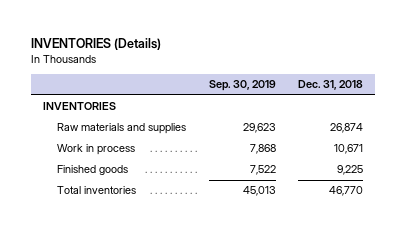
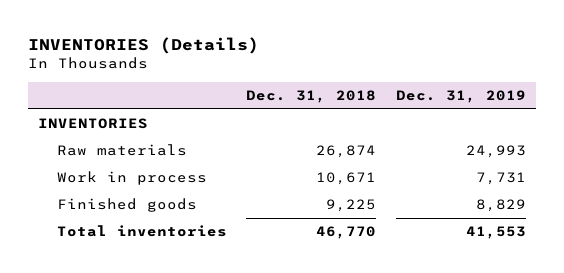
- | Sep. 30, 2019 | Dec. 31, 2018
+ | Dec. 31, 2018 | Dec. 31, 2019
- Raw materials and supplies | 29,623 | 26,874
+ Raw materials | 26,874 | 24,993

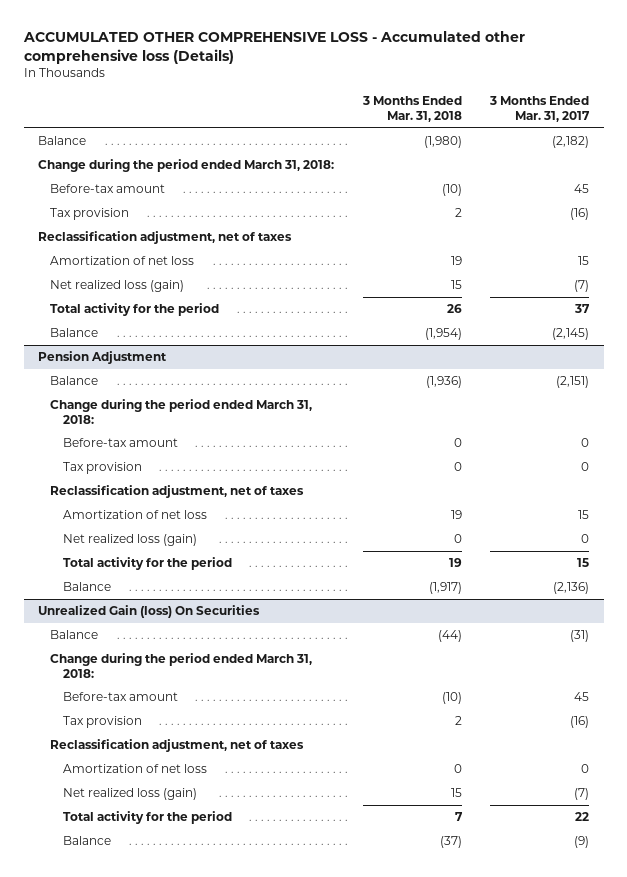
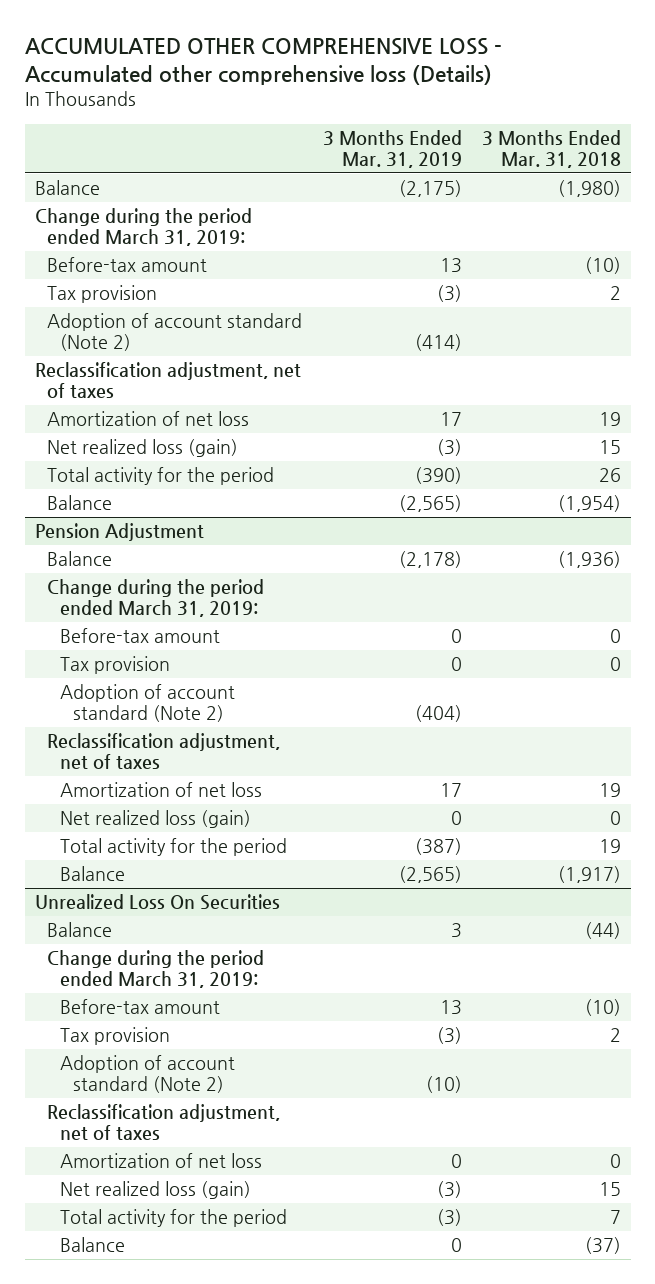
- | 3 Months Ended Mar. 31, 2018 | 3 Months Ended Mar. 31, 2017
+ | 3 Months Ended Mar. 31, 2019 | 3 Months Ended Mar. 31, 2018
- Change during the period ended March 31, 2018:
+ Change during the period ended March 31, 2019:
+ Adoption of account standard (Note 2) | (414) |
@ Pension Adjustment
- Change during the period ended March 31, 2018:
+ Change during the period ended March 31, 2019:
+ Adoption of account standard (Note 2) | (404) |
- Unrealized Gain (loss) On Securities
+ Unrealized Loss On Securities
- Change during the period ended March 31, 2018:
+ Change during the period ended March 31, 2019:
+ Adoption of account standard (Note 2) | (10) |

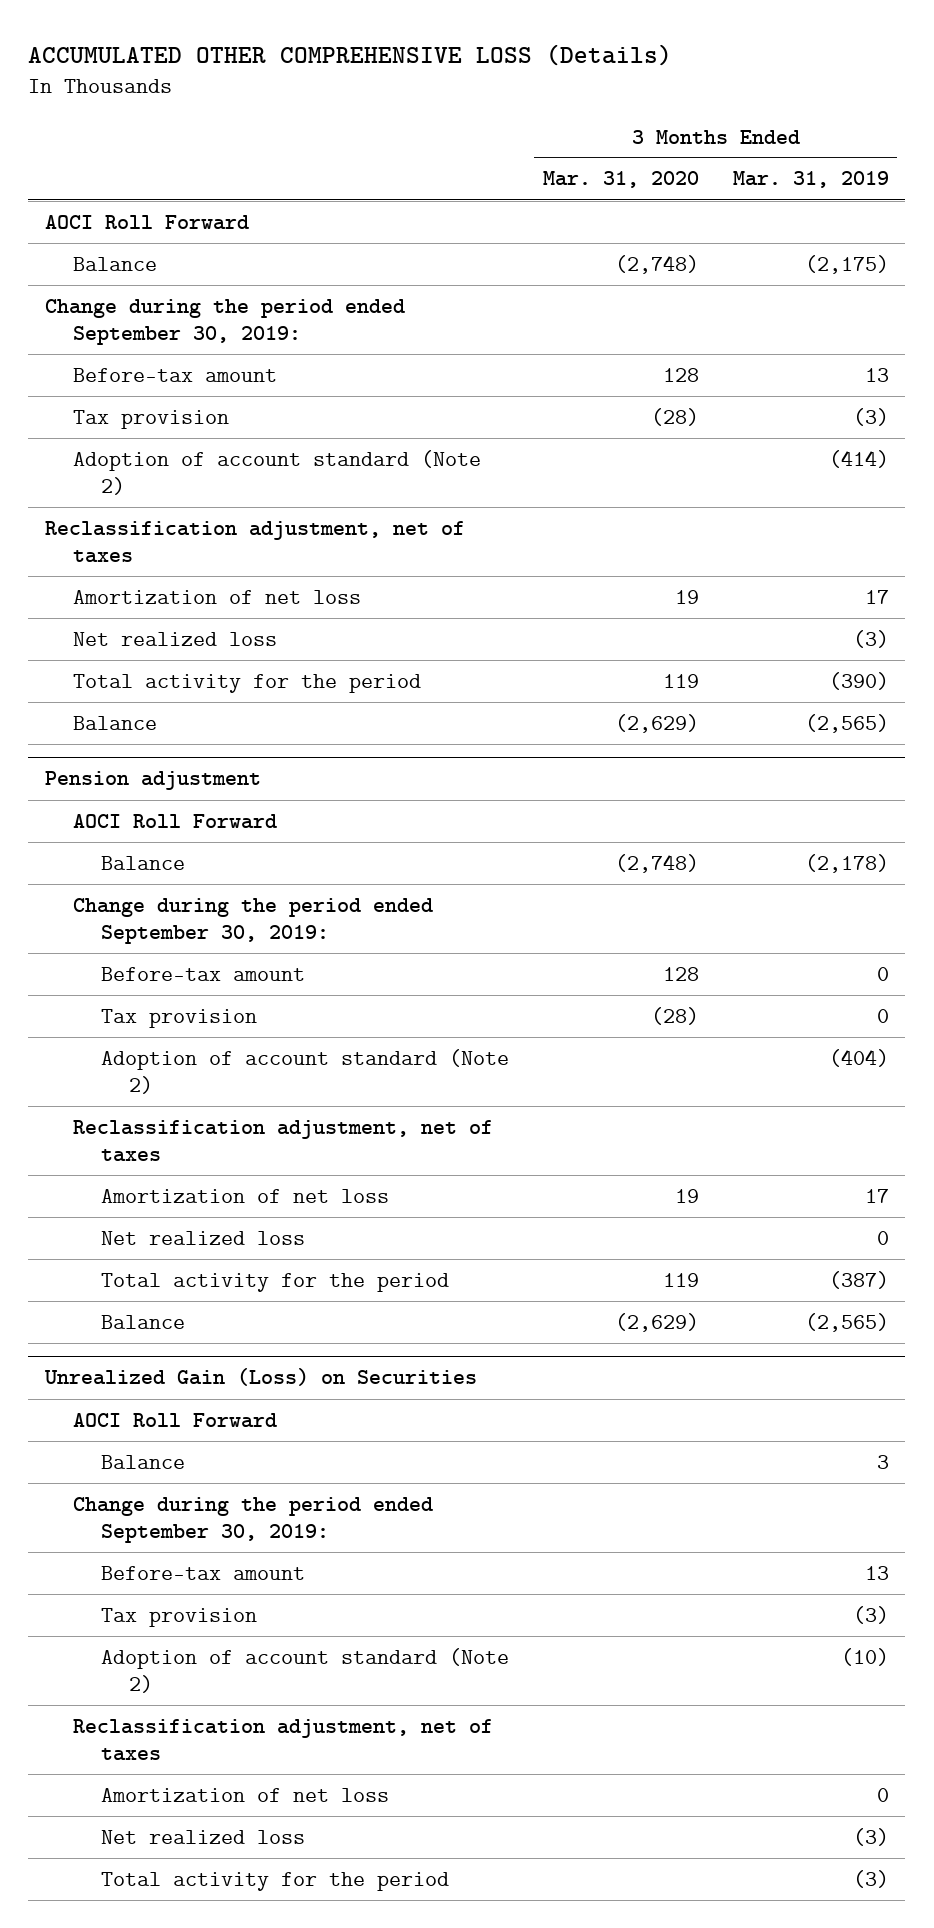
- ACCUMULATED OTHER COMPREHENSIVE LOSS - Accumulated other comprehensive loss (Details)
+ ACCUMULATED OTHER COMPREHENSIVE LOSS (Details)
- | 3 Months Ended Mar. 31, 2019 | 3 Months Ended Mar. 31, 2018
+ | 3 Months Ended Mar. 31, 2020 | 3 Months Ended Mar. 31, 2019
+ AOCI Roll Forward
- Change during the period ended March 31, 2019:
+ Change during the period ended September 30, 2019:
- Net realized loss (gain) | (3) | 15
+ Net realized loss | | (3)
- Pension Adjustment
+ Pension adjustment
+ AOCI Roll Forward
- Change during the period ended March 31, 2019:
+ Change during the period ended September 30, 2019:
- Net realized loss (gain) | 0 | 0
+ Net realized loss | | 0
- Unrealized Loss On Securities
+ Unrealized Gain (Loss) on Securities
+ AOCI Roll Forward
- Change during the period ended March 31, 2019:
+ Change during the period ended September 30, 2019:
- Net realized loss (gain) | (3) | 15
+ Net realized loss | | (3)
- Balance | 0 | (37)

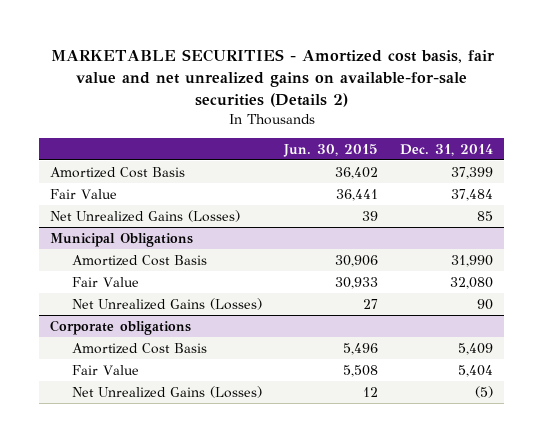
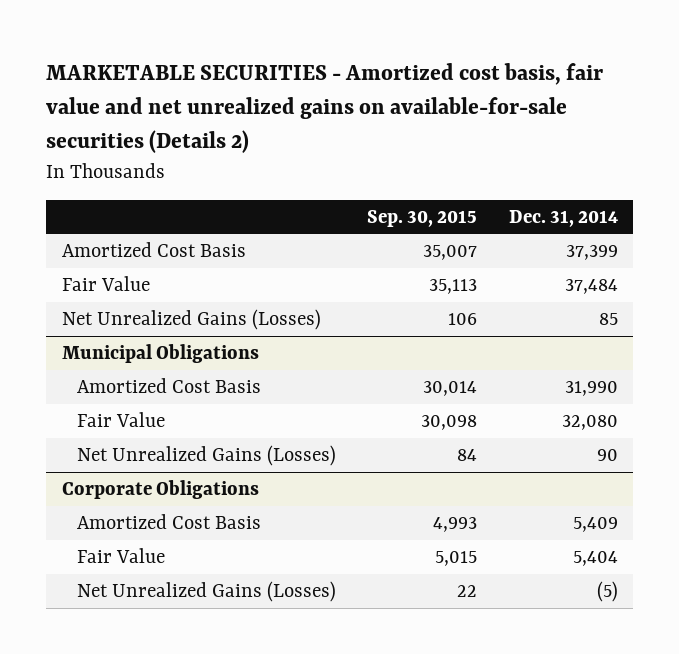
- | Jun. 30, 2015 | Dec. 31, 2014
+ | Sep. 30, 2015 | Dec. 31, 2014
- Corporate obligations
+ Corporate Obligations

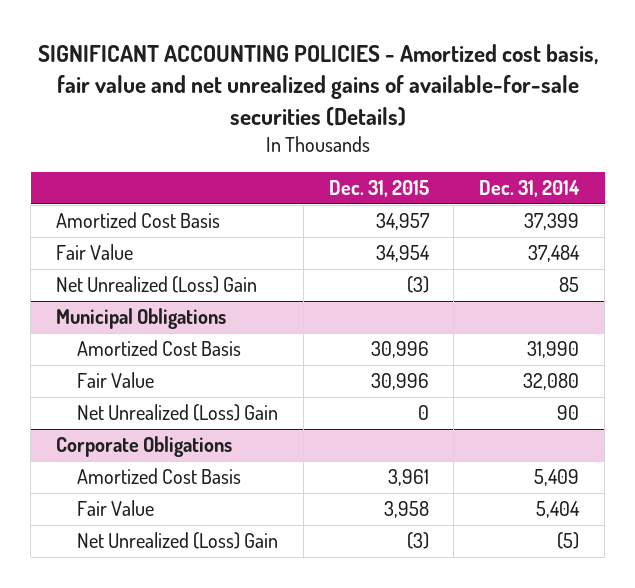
- MARKETABLE SECURITIES - Amortized cost basis, fair value and net unrealized gains on available-for-sale securities (Details 2)
+ SIGNIFICANT ACCOUNTING POLICIES - Amortized cost basis, fair value and net unrealized gains of available-for-sale securities (Details)
- | Sep. 30, 2015 | Dec. 31, 2014
+ | Dec. 31, 2015 | Dec. 31, 2014
- Net Unrealized Gains (Losses) | 106 | 85
+ Net Unrealized (Loss) Gain | (3) | 85
@ Municipal Obligations
- Net Unrealized Gains (Losses) | 84 | 90
+ Net Unrealized (Loss) Gain | 0 | 90
@ Corporate Obligations
- Net Unrealized Gains (Losses) | 22 | (5)
+ Net Unrealized (Loss) Gain | (3) | (5)

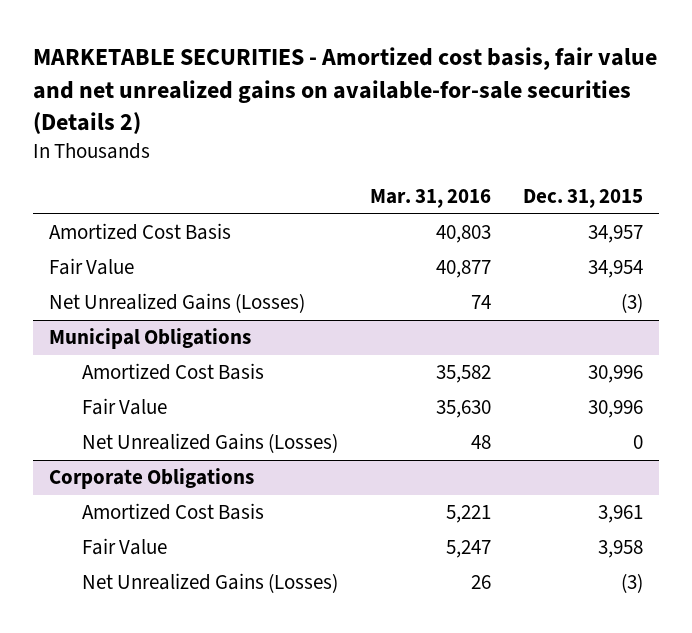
- SIGNIFICANT ACCOUNTING POLICIES - Amortized cost basis, fair value and net unrealized gains of available-for-sale securities (Details)
+ MARKETABLE SECURITIES - Amortized cost basis, fair value and net unrealized gains on available-for-sale securities (Details 2)
- | Dec. 31, 2015 | Dec. 31, 2014
+ | Mar. 31, 2016 | Dec. 31, 2015
- Net Unrealized (Loss) Gain | (3) | 85
+ Net Unrealized Gains (Losses) | 74 | (3)
@ Municipal Obligations
- Net Unrealized (Loss) Gain | 0 | 90
+ Net Unrealized Gains (Losses) | 48 | 0
@ Corporate Obligations
- Net Unrealized (Loss) Gain | (3) | (5)
+ Net Unrealized Gains (Losses) | 26 | (3)

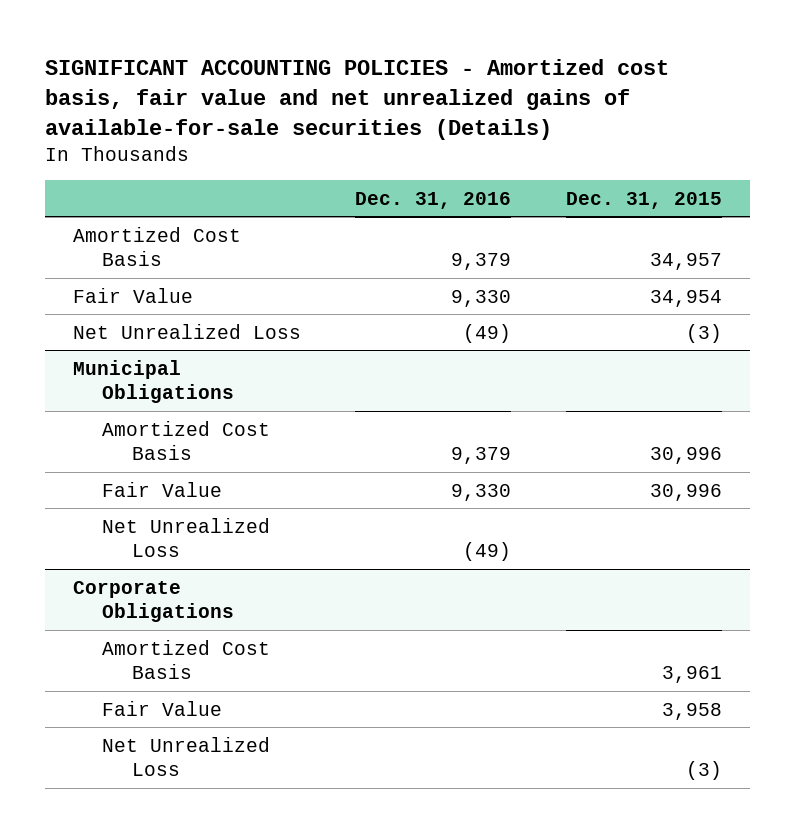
- MARKETABLE SECURITIES - Amortized cost basis, fair value and net unrealized gains on available-for-sale securities (Details 2)
+ SIGNIFICANT ACCOUNTING POLICIES - Amortized cost basis, fair value and net unrealized gains of available-for-sale securities (Details)
- | Mar. 31, 2016 | Dec. 31, 2015
+ | Dec. 31, 2016 | Dec. 31, 2015
- Net Unrealized Gains (Losses) | 74 | (3)
+ Net Unrealized Loss | (49) | (3)
@ Municipal Obligations
- Net Unrealized Gains (Losses) | 48 | 0
+ Net Unrealized Loss | (49) |
@ Corporate Obligations
- Net Unrealized Gains (Losses) | 26 | (3)
+ Net Unrealized Loss | | (3)

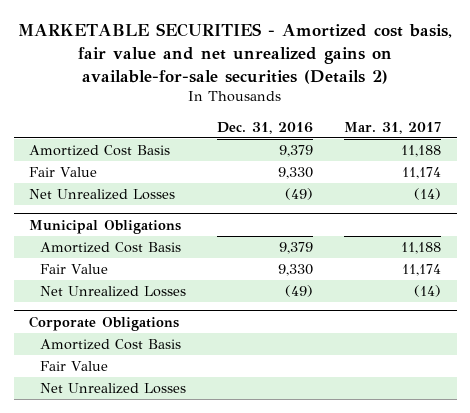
- SIGNIFICANT ACCOUNTING POLICIES - Amortized cost basis, fair value and net unrealized gains of available-for-sale securities (Details)
+ MARKETABLE SECURITIES - Amortized cost basis, fair value and net unrealized gains on available-for-sale securities (Details 2)
- | Dec. 31, 2016 | Dec. 31, 2015
+ | Dec. 31, 2016 | Mar. 31, 2017
- Net Unrealized Loss | (49) | (3)
+ Net Unrealized Losses | (49) | (14)
@ Municipal Obligations
- Net Unrealized Loss | (49) |
+ Net Unrealized Losses | (49) | (14)
@ Corporate Obligations
- Net Unrealized Loss | | (3)
+ Net Unrealized Losses

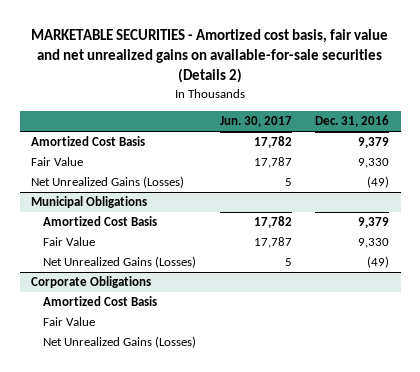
- | Dec. 31, 2016 | Mar. 31, 2017
+ | Jun. 30, 2017 | Dec. 31, 2016
- Net Unrealized Losses | (49) | (14)
+ Net Unrealized Gains (Losses) | 5 | (49)
@ Municipal Obligations
- Net Unrealized Losses | (49) | (14)
+ Net Unrealized Gains (Losses) | 5 | (49)
@ Corporate Obligations
- Net Unrealized Losses
+ Net Unrealized Gains (Losses)

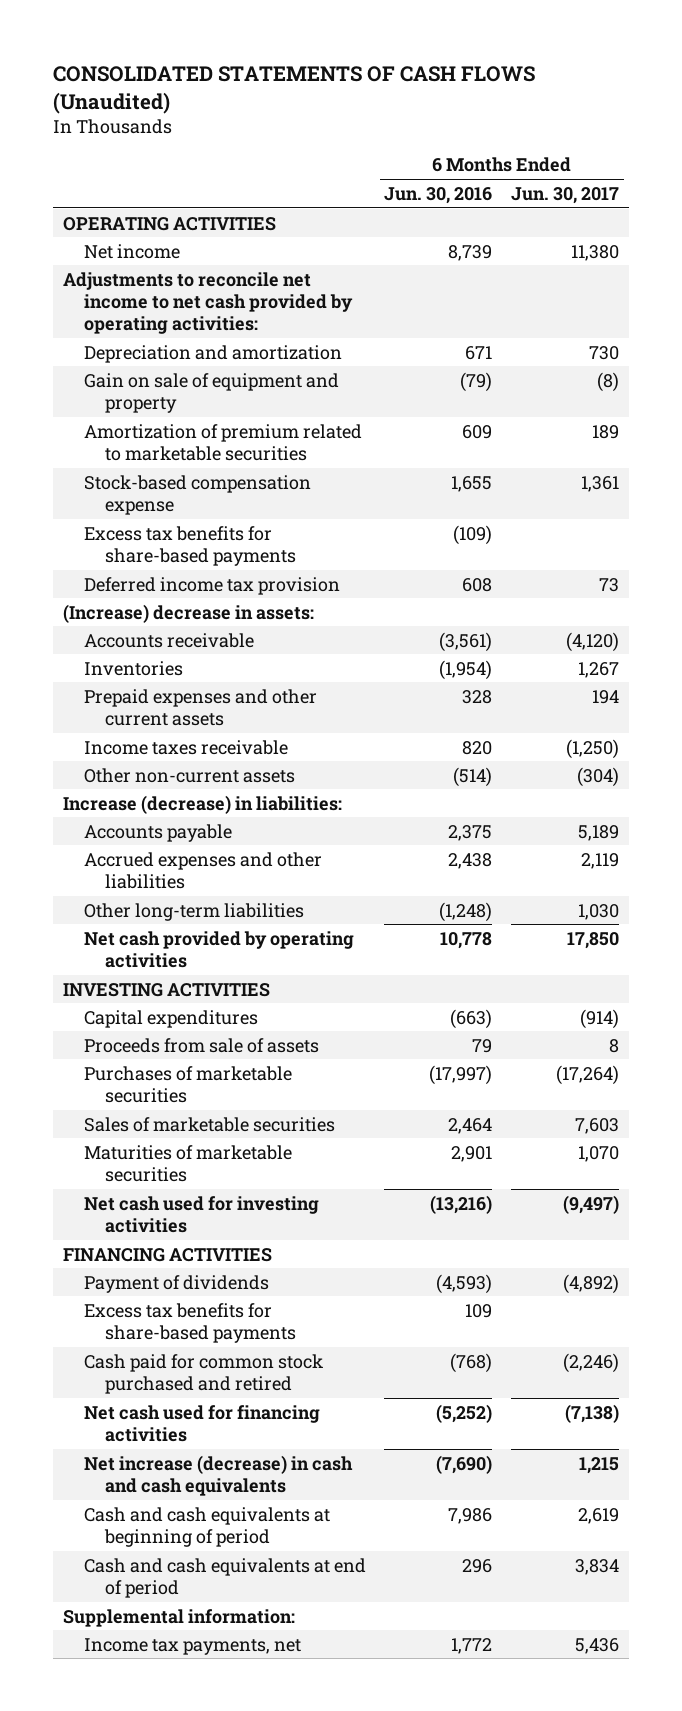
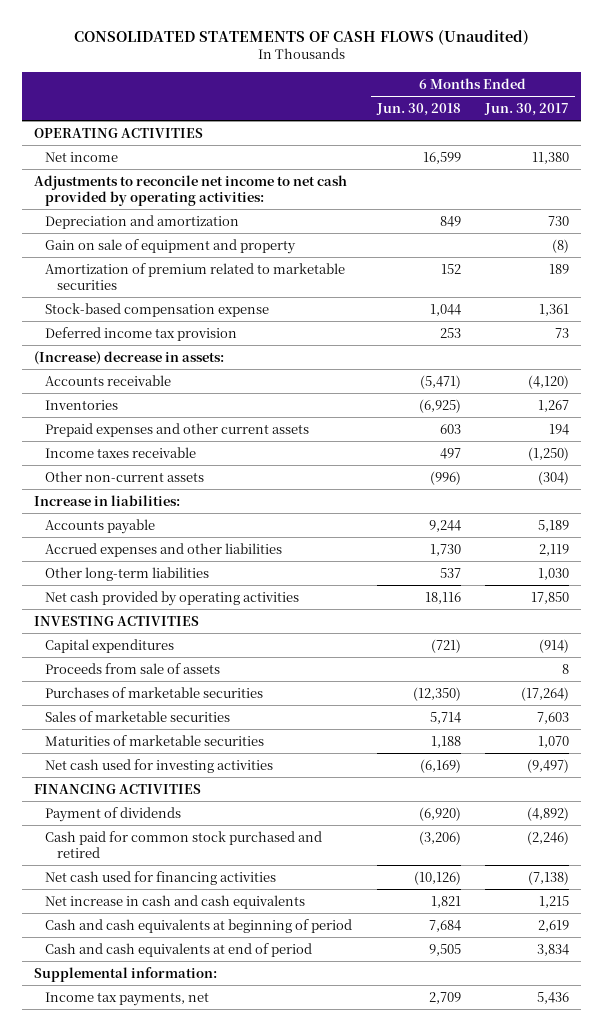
- | 6 Months Ended Jun. 30, 2016 | 6 Months Ended Jun. 30, 2017
+ | 6 Months Ended Jun. 30, 2018 | 6 Months Ended Jun. 30, 2017
- Excess tax benefits for share-based payments | (109) |
- Increase (decrease) in liabilities:
+ Increase in liabilities:
- Excess tax benefits for share-based payments | 109 |
- Net increase (decrease) in cash and cash equivalents | (7,690) | 1,215
+ Net increase in cash and cash equivalents | 1,821 | 1,215

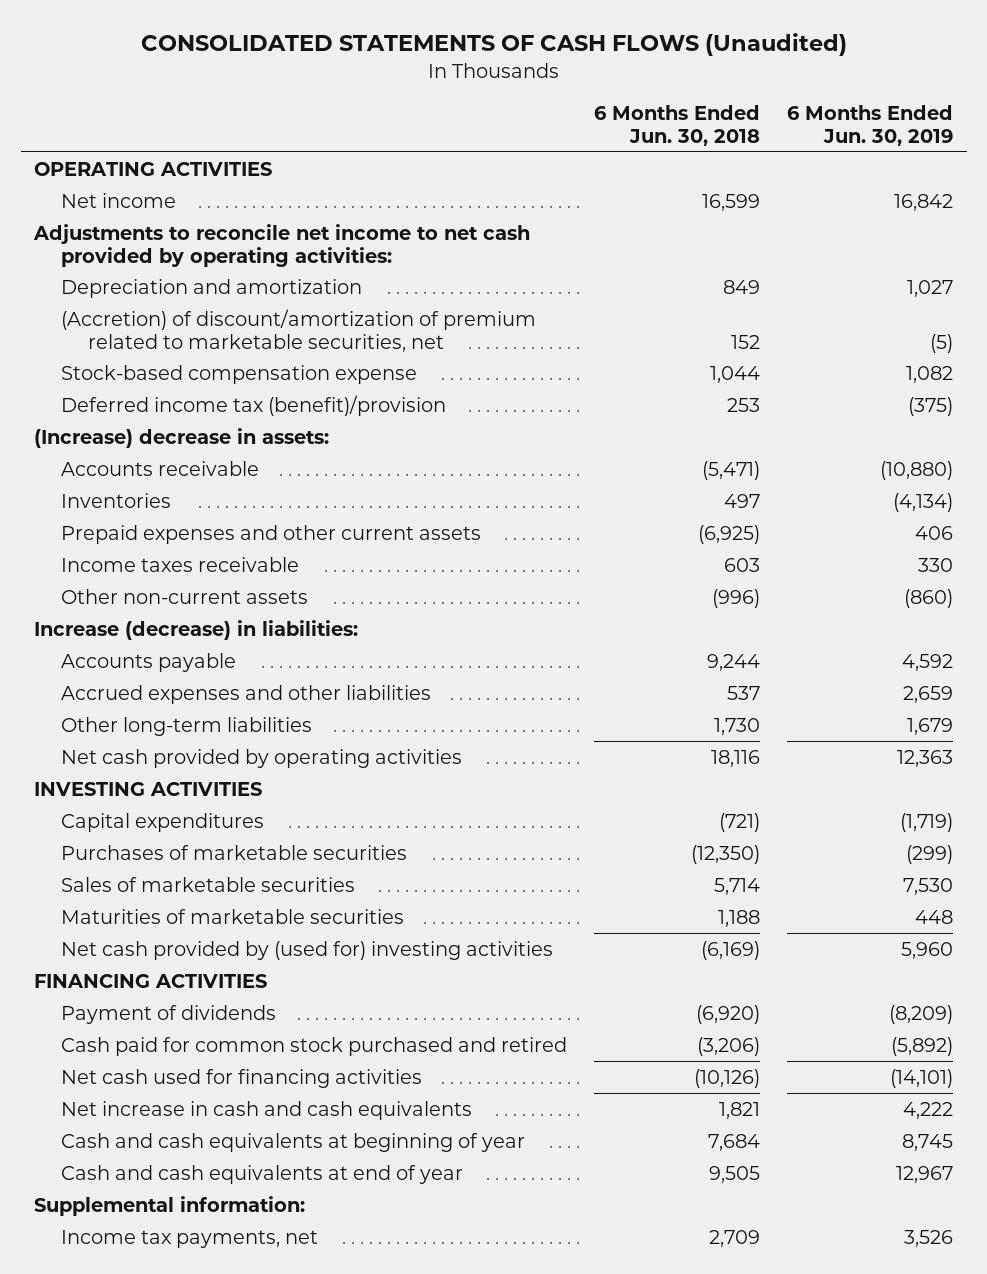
- | 6 Months Ended Jun. 30, 2018 | 6 Months Ended Jun. 30, 2017
+ | 6 Months Ended Jun. 30, 2018 | 6 Months Ended Jun. 30, 2019
- Gain on sale of equipment and property | | (8)
- Amortization of premium related to marketable securities | 152 | 189
+ (Accretion) of discount/amortization of premium related to marketable securities, net | 152 | (5)
- Deferred income tax provision | 253 | 73
+ Deferred income tax (benefit)/provision | 253 | (375)
- Inventories | (6,925) | 1,267
- Prepaid expenses and other current assets | 603 | 194
- Income taxes receivable | 497 | (1,250)
+ Inventories | 497 | (4,134)
+ Prepaid expenses and other current assets | (6,925) | 406
+ Income taxes receivable | 603 | 330
- Increase in liabilities:
+ Increase (decrease) in liabilities:
- Accrued expenses and other liabilities | 1,730 | 2,119
- Other long-term liabilities | 537 | 1,030
+ Accrued expenses and other liabilities | 537 | 2,659
+ Other long-term liabilities | 1,730 | 1,679
- Proceeds from sale of assets | | 8
- Net cash used for investing activities | (6,169) | (9,497)
+ Net cash provided by (used for) investing activities | (6,169) | 5,960
- Cash and cash equivalents at beginning of period | 7,684 | 2,619
- Cash and cash equivalents at end of period | 9,505 | 3,834
+ Cash and cash equivalents at beginning of year | 7,684 | 8,745
+ Cash and cash equivalents at end of year | 9,505 | 12,967

